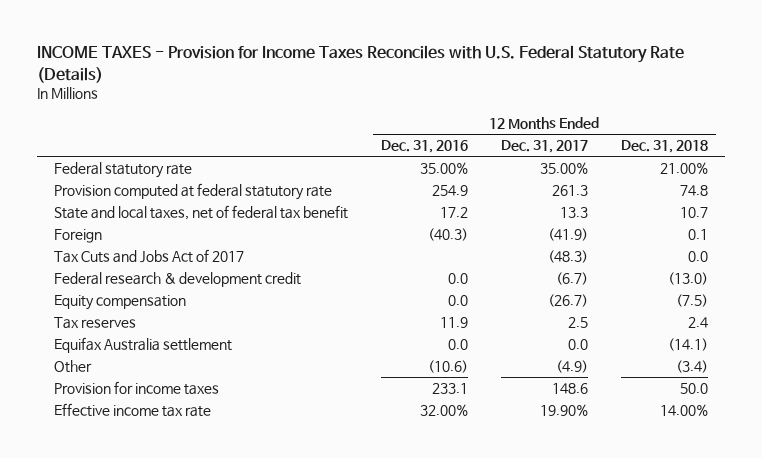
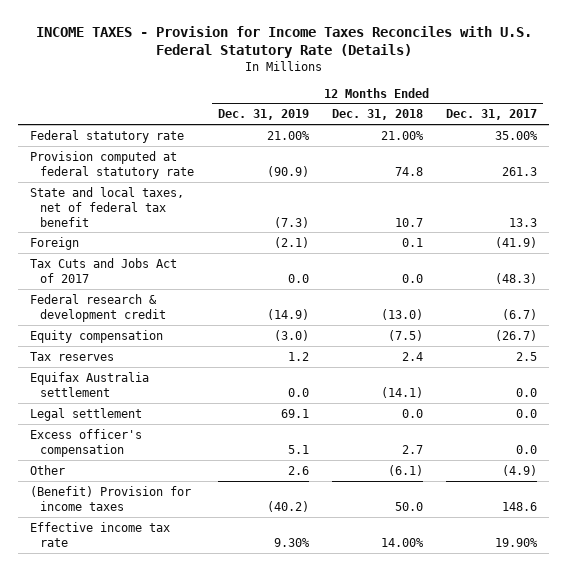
- | 12 Months Ended Dec. 31, 2016 | 12 Months Ended Dec. 31, 2017 | 12 Months Ended Dec. 31, 2018
+ | 12 Months Ended Dec. 31, 2019 | 12 Months Ended Dec. 31, 2018 | 12 Months Ended Dec. 31, 2017
- Other | (10.6) | (4.9) | (3.4)
- Provision for income taxes | 233.1 | 148.6 | 50.0
+ Legal settlement | 69.1 | 0.0 | 0.0
+ Excess officer's compensation | 5.1 | 2.7 | 0.0
+ Other | 2.6 | (6.1) | (4.9)
+ (Benefit) Provision for income taxes | (40.2) | 50.0 | 148.6

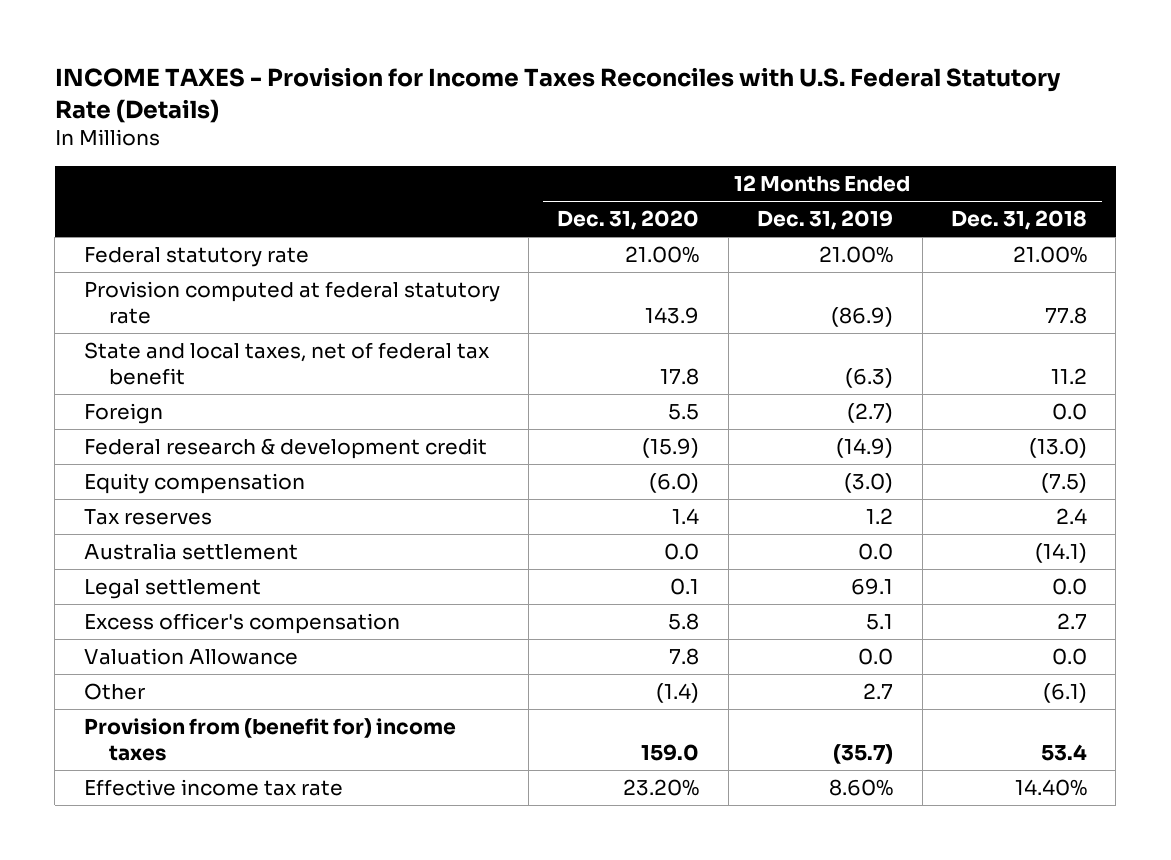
- | 12 Months Ended Dec. 31, 2019 | 12 Months Ended Dec. 31, 2018 | 12 Months Ended Dec. 31, 2017
+ | 12 Months Ended Dec. 31, 2020 | 12 Months Ended Dec. 31, 2019 | 12 Months Ended Dec. 31, 2018
- Provision computed at federal statutory rate | (90.9) | 74.8 | 261.3
- State and local taxes, net of federal tax benefit | (7.3) | 10.7 | 13.3
- Foreign | (2.1) | 0.1 | (41.9)
- Tax Cuts and Jobs Act of 2017 | 0.0 | 0.0 | (48.3)
+ Provision computed at federal statutory rate | 143.9 | (86.9) | 77.8
+ State and local taxes, net of federal tax benefit | 17.8 | (6.3) | 11.2
+ Foreign | 5.5 | (2.7) | 0.0
- Equifax Australia settlement | 0.0 | (14.1) | 0.0
+ Australia settlement | 0.0 | 0.0 | (14.1)
- Other | 2.6 | (6.1) | (4.9)
- (Benefit) Provision for income taxes | (40.2) | 50.0 | 148.6
- Effective income tax rate | 9.30% | 14.00% | 19.90%
+ Valuation Allowance | 7.8 | 0.0 | 0.0
+ Other | (1.4) | 2.7 | (6.1)
+ Provision from (benefit for) income taxes | 159.0 | (35.7) | 53.4
+ Effective income tax rate | 23.20% | 8.60% | 14.40%

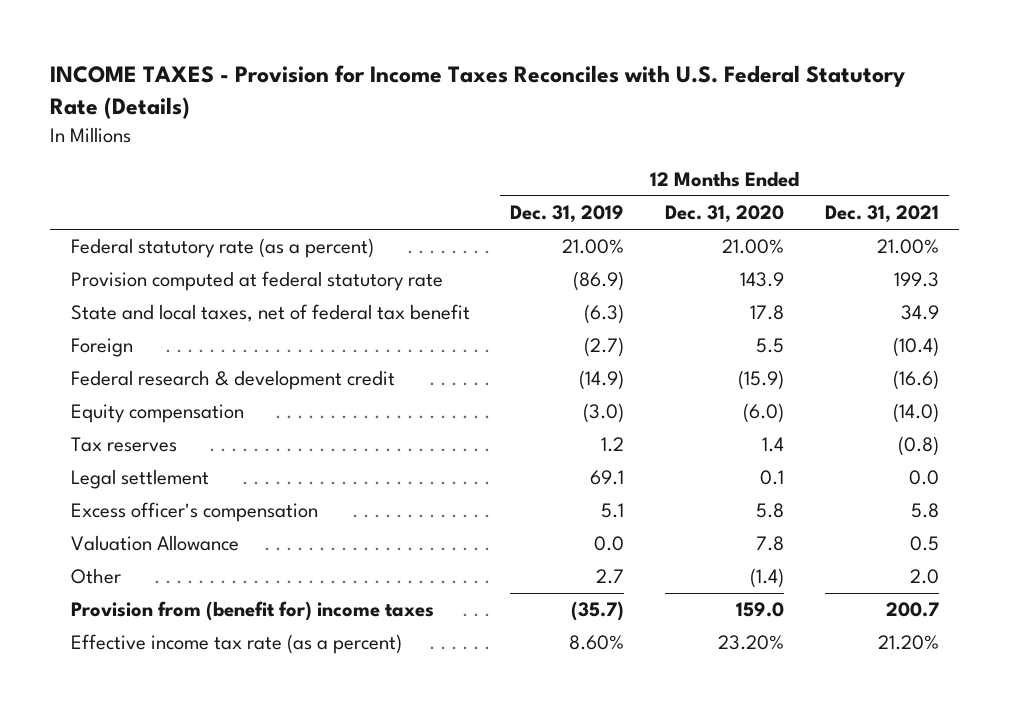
- | 12 Months Ended Dec. 31, 2020 | 12 Months Ended Dec. 31, 2019 | 12 Months Ended Dec. 31, 2018
+ | 12 Months Ended Dec. 31, 2019 | 12 Months Ended Dec. 31, 2020 | 12 Months Ended Dec. 31, 2021
- Federal statutory rate | 21.00% | 21.00% | 21.00%
+ Federal statutory rate (as a percent) | 21.00% | 21.00% | 21.00%
- Australia settlement | 0.0 | 0.0 | (14.1)
- Effective income tax rate | 23.20% | 8.60% | 14.40%
+ Effective income tax rate (as a percent) | 8.60% | 23.20% | 21.20%

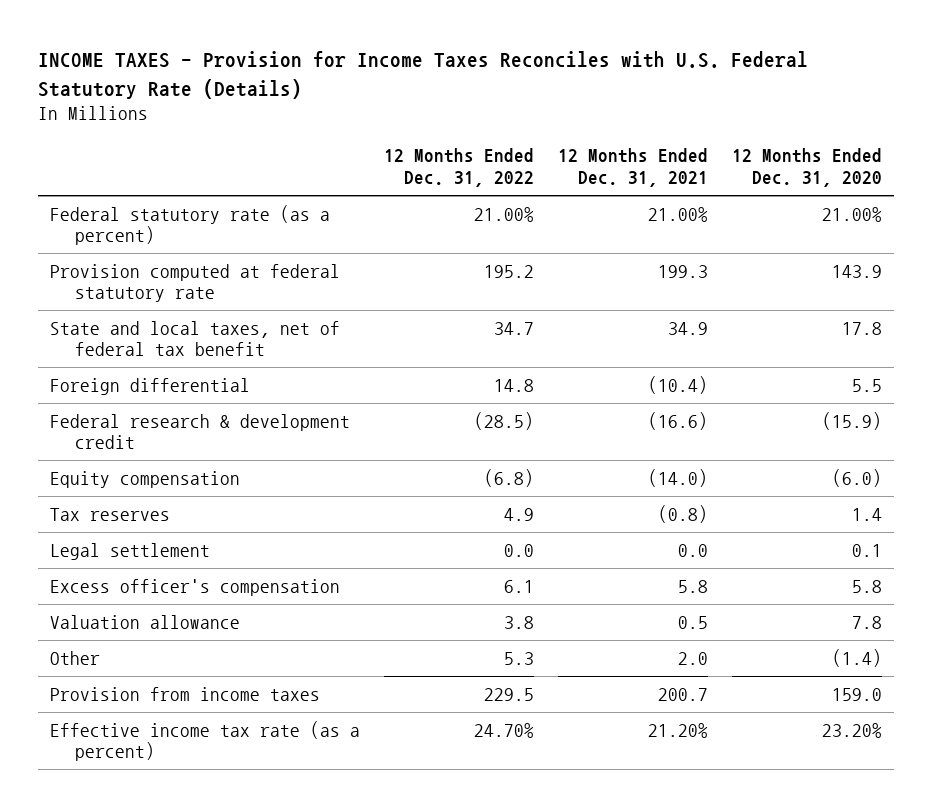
- | 12 Months Ended Dec. 31, 2019 | 12 Months Ended Dec. 31, 2020 | 12 Months Ended Dec. 31, 2021
+ | 12 Months Ended Dec. 31, 2022 | 12 Months Ended Dec. 31, 2021 | 12 Months Ended Dec. 31, 2020
- Foreign | (2.7) | 5.5 | (10.4)
+ Foreign differential | 14.8 | (10.4) | 5.5
- Valuation Allowance | 0.0 | 7.8 | 0.5
+ Valuation allowance | 3.8 | 0.5 | 7.8
- Provision from (benefit for) income taxes | (35.7) | 159.0 | 200.7
+ Provision from income taxes | 229.5 | 200.7 | 159.0

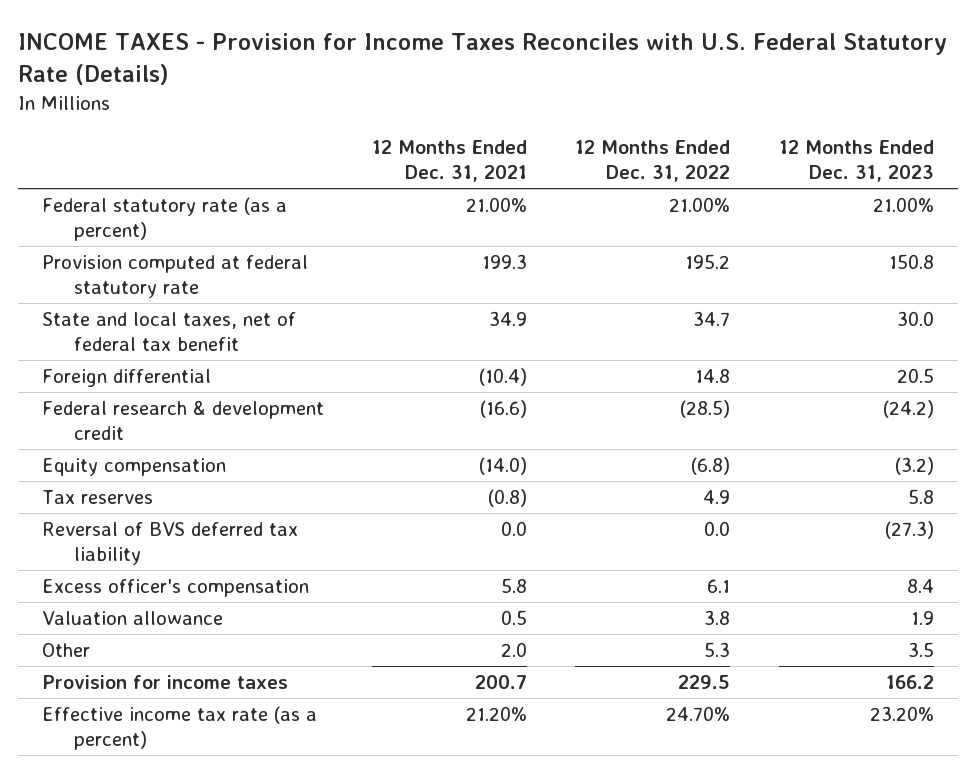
- | 12 Months Ended Dec. 31, 2022 | 12 Months Ended Dec. 31, 2021 | 12 Months Ended Dec. 31, 2020
+ | 12 Months Ended Dec. 31, 2021 | 12 Months Ended Dec. 31, 2022 | 12 Months Ended Dec. 31, 2023
- Legal settlement | 0.0 | 0.0 | 0.1
+ Reversal of BVS deferred tax liability | 0.0 | 0.0 | (27.3)
- Provision from income taxes | 229.5 | 200.7 | 159.0
+ Provision for income taxes | 200.7 | 229.5 | 166.2

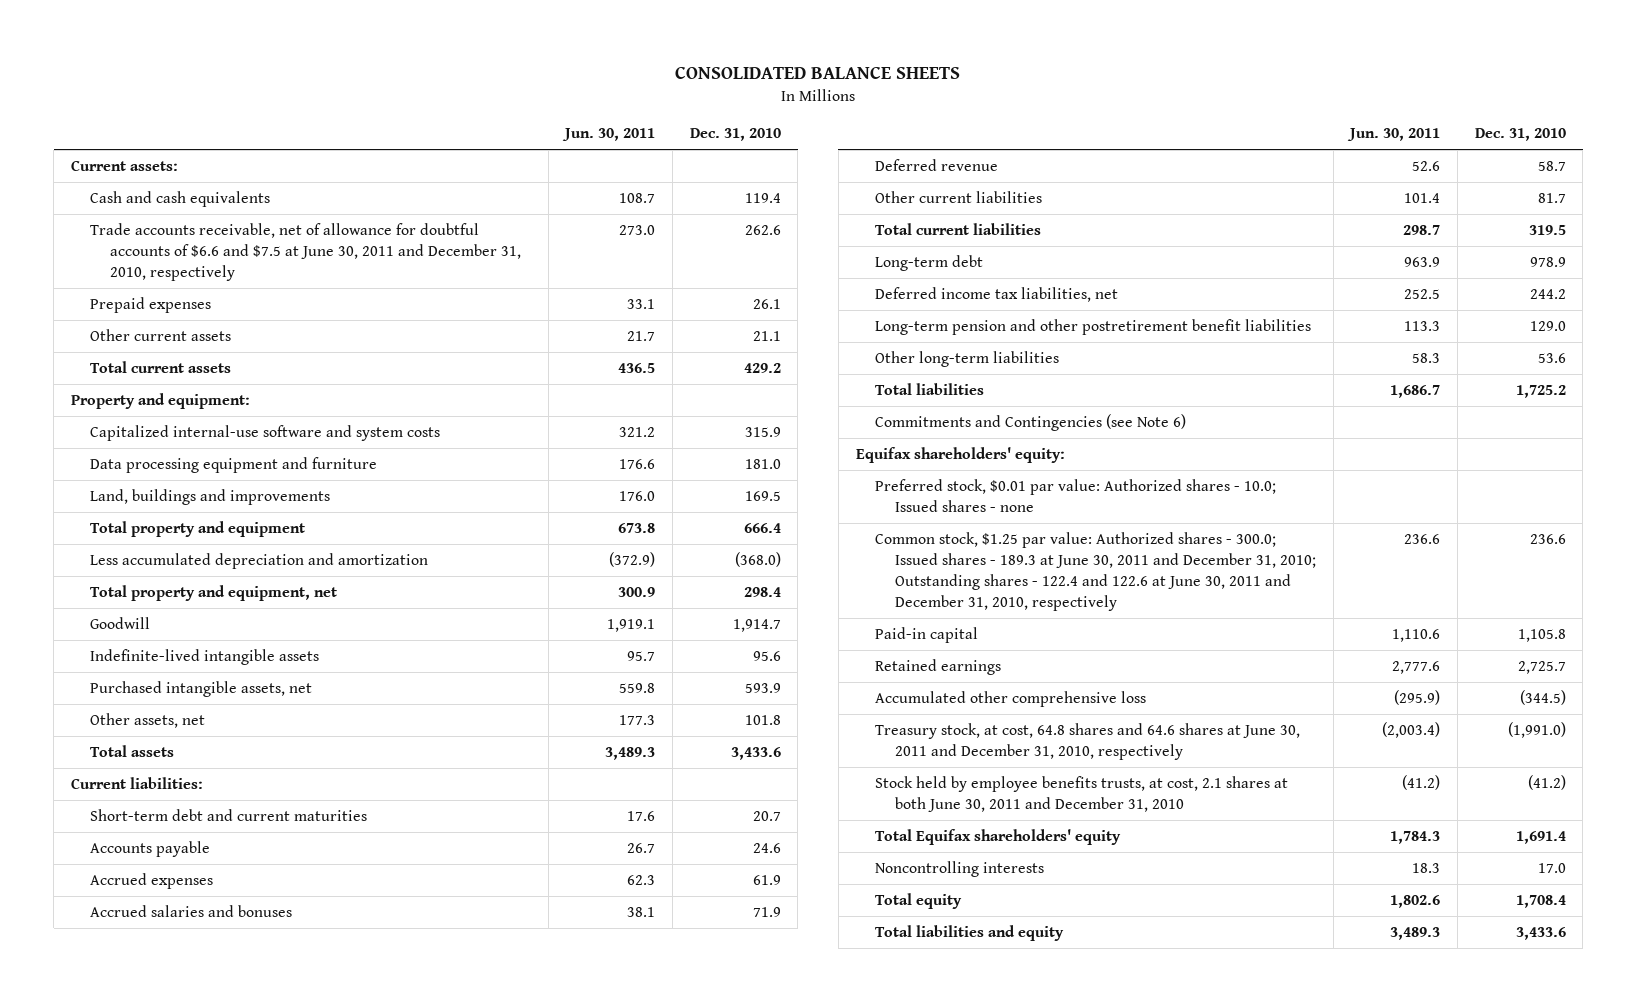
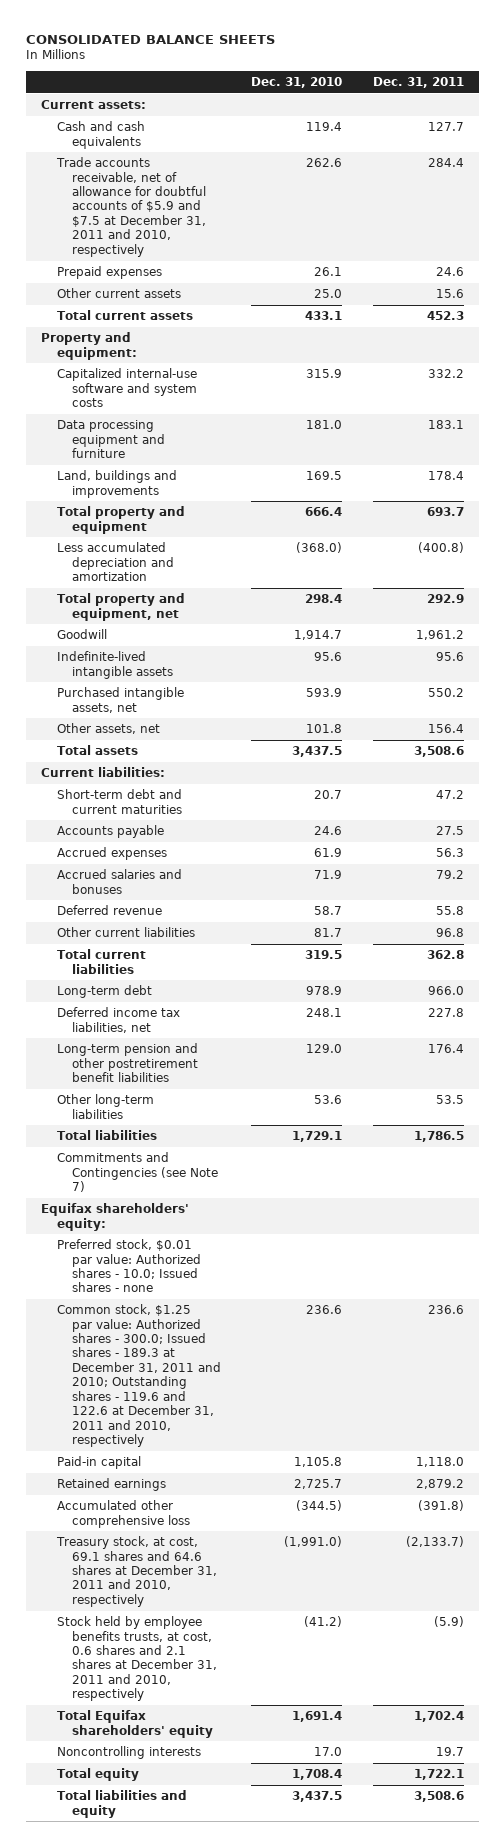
- | Jun. 30, 2011 | Dec. 31, 2010
+ | Dec. 31, 2010 | Dec. 31, 2011
- Trade accounts receivable, net of allowance for doubtful accounts of $6.6 and $7.5 at June 30, 2011 and December 31, 2010, respectively | 273.0 | 262.6
+ Trade accounts receivable, net of allowance for doubtful accounts of $5.9 and $7.5 at December 31, 2011 and 2010, respectively | 262.6 | 284.4
- Other current assets | 21.7 | 21.1
- Total current assets | 436.5 | 429.2
+ Other current assets | 25.0 | 15.6
+ Total current assets | 433.1 | 452.3
- Total assets | 3,489.3 | 3,433.6
+ Total assets | 3,437.5 | 3,508.6
- Deferred income tax liabilities, net | 252.5 | 244.2
+ Deferred income tax liabilities, net | 248.1 | 227.8
- Total liabilities | 1,686.7 | 1,725.2
- Commitments and Contingencies (see Note 6)
+ Total liabilities | 1,729.1 | 1,786.5
+ Commitments and Contingencies (see Note 7)
- Common stock, $1.25 par value: Authorized shares - 300.0; Issued shares - 189.3 at June 30, 2011 and December 31, 2010; Outstanding shares - 122.4 and 122.6 at June 30, 2011 and December 31, 2010, respectively | 236.6 | 236.6
+ Common stock, $1.25 par value: Authorized shares - 300.0; Issued shares - 189.3 at December 31, 2011 and 2010; Outstanding shares - 119.6 and 122.6 at December 31, 2011 and 2010, respectively | 236.6 | 236.6
- Treasury stock, at cost, 64.8 shares and 64.6 shares at June 30, 2011 and December 31, 2010, respectively | (2,003.4) | (1,991.0)
- Stock held by employee benefits trusts, at cost, 2.1 shares at both June 30, 2011 and December 31, 2010 | (41.2) | (41.2)
+ Treasury stock, at cost, 69.1 shares and 64.6 shares at December 31, 2011 and 2010, respectively | (1,991.0) | (2,133.7)
+ Stock held by employee benefits trusts, at cost, 0.6 shares and 2.1 shares at December 31, 2011 and 2010, respectively | (41.2) | (5.9)
- Total liabilities and equity | 3,489.3 | 3,433.6
+ Total liabilities and equity | 3,437.5 | 3,508.6

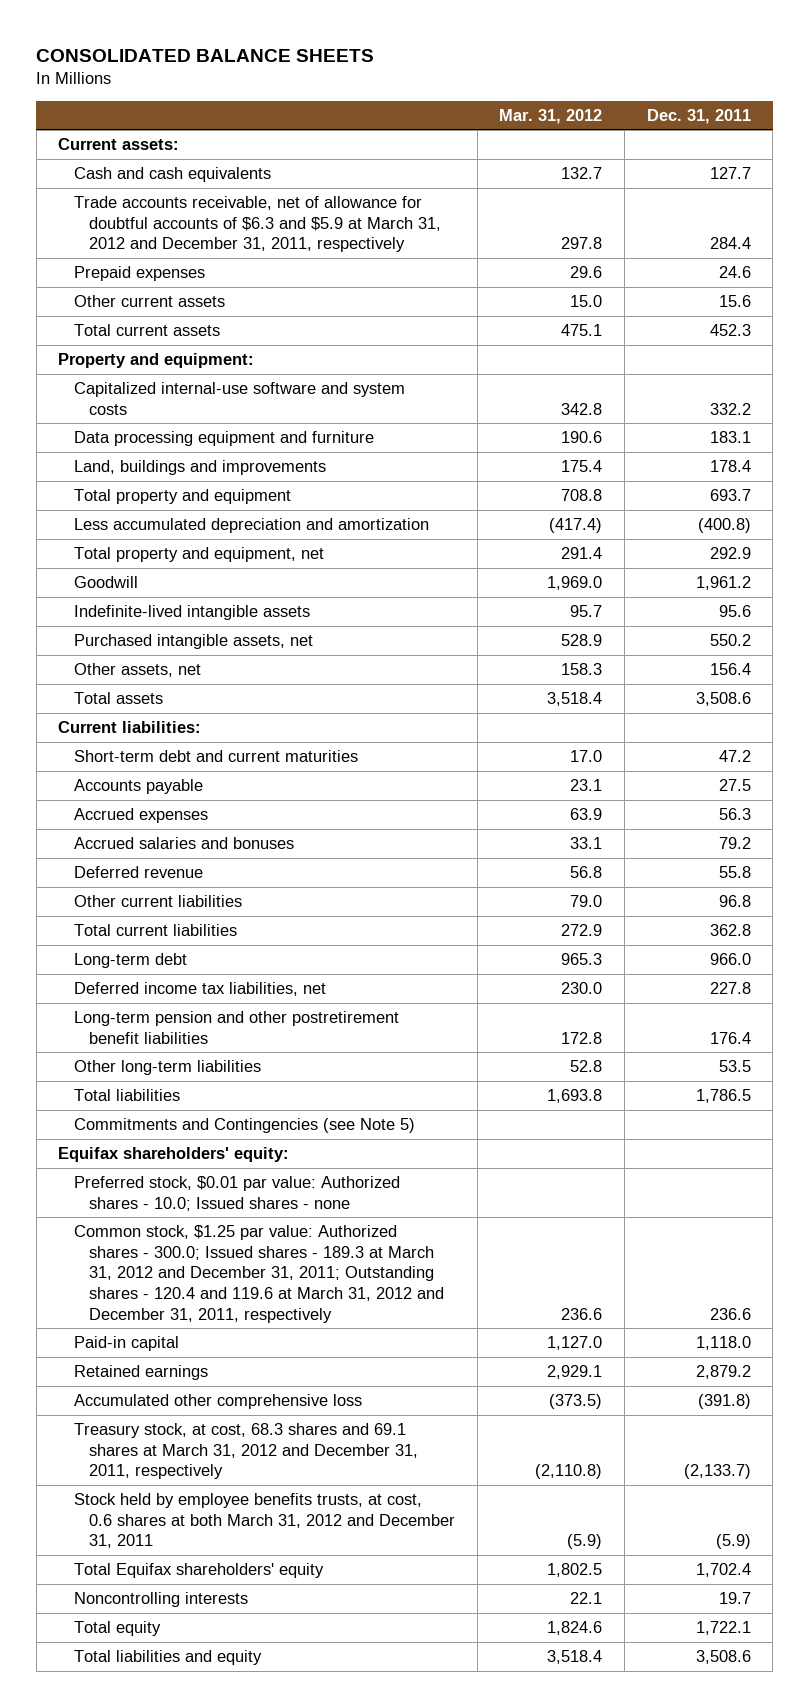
- | Dec. 31, 2010 | Dec. 31, 2011
+ | Mar. 31, 2012 | Dec. 31, 2011
- Trade accounts receivable, net of allowance for doubtful accounts of $5.9 and $7.5 at December 31, 2011 and 2010, respectively | 262.6 | 284.4
+ Trade accounts receivable, net of allowance for doubtful accounts of $6.3 and $5.9 at March 31, 2012 and December 31, 2011, respectively | 297.8 | 284.4
- Commitments and Contingencies (see Note 7)
+ Commitments and Contingencies (see Note 5)
- Common stock, $1.25 par value: Authorized shares - 300.0; Issued shares - 189.3 at December 31, 2011 and 2010; Outstanding shares - 119.6 and 122.6 at December 31, 2011 and 2010, respectively | 236.6 | 236.6
+ Common stock, $1.25 par value: Authorized shares - 300.0; Issued shares - 189.3 at March 31, 2012 and December 31, 2011; Outstanding shares - 120.4 and 119.6 at March 31, 2012 and December 31, 2011, respectively | 236.6 | 236.6
- Treasury stock, at cost, 69.1 shares and 64.6 shares at December 31, 2011 and 2010, respectively | (1,991.0) | (2,133.7)
- Stock held by employee benefits trusts, at cost, 0.6 shares and 2.1 shares at December 31, 2011 and 2010, respectively | (41.2) | (5.9)
+ Treasury stock, at cost, 68.3 shares and 69.1 shares at March 31, 2012 and December 31, 2011, respectively | (2,110.8) | (2,133.7)
+ Stock held by employee benefits trusts, at cost, 0.6 shares at both March 31, 2012 and December 31, 2011 | (5.9) | (5.9)

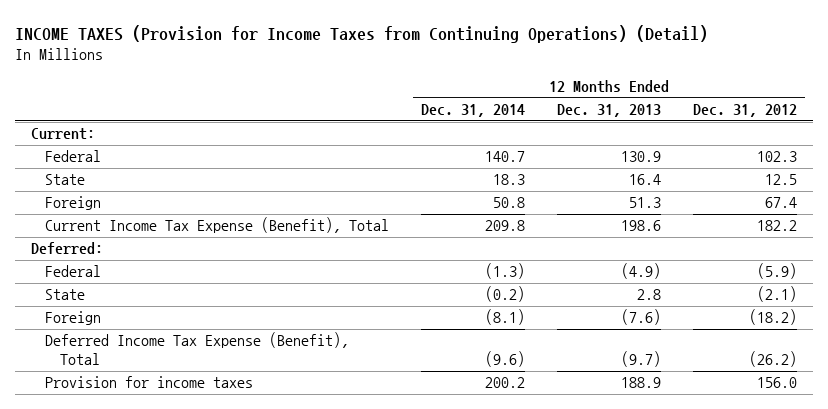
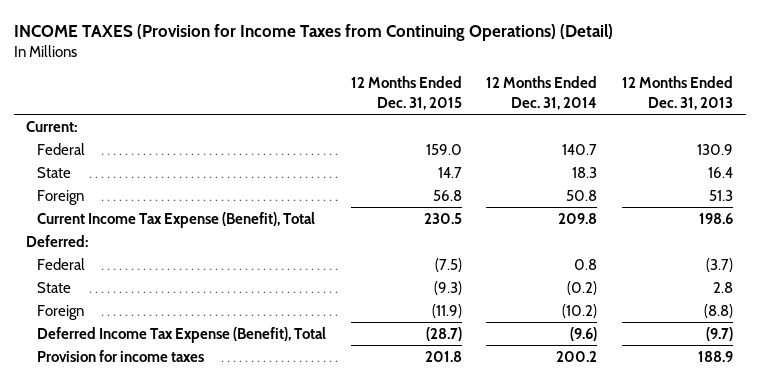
- | 12 Months Ended Dec. 31, 2014 | 12 Months Ended Dec. 31, 2013 | 12 Months Ended Dec. 31, 2012
+ | 12 Months Ended Dec. 31, 2015 | 12 Months Ended Dec. 31, 2014 | 12 Months Ended Dec. 31, 2013
- Federal | (1.3) | (4.9) | (5.9)
+ Federal | (7.5) | 0.8 | (3.7)
- Foreign | (8.1) | (7.6) | (18.2)
+ Foreign | (11.9) | (10.2) | (8.8)

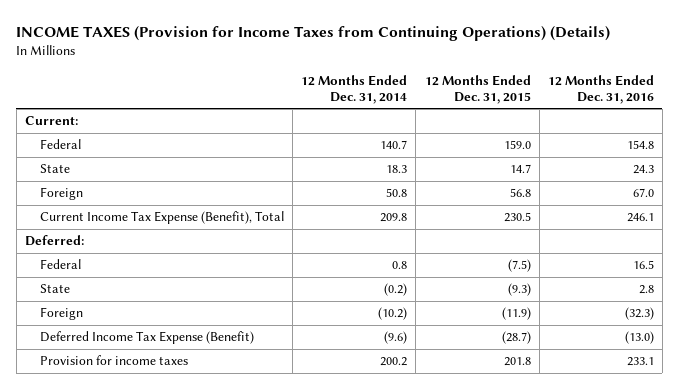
- INCOME TAXES (Provision for Income Taxes from Continuing Operations) (Detail)
+ INCOME TAXES (Provision for Income Taxes from Continuing Operations) (Details)
- | 12 Months Ended Dec. 31, 2015 | 12 Months Ended Dec. 31, 2014 | 12 Months Ended Dec. 31, 2013
+ | 12 Months Ended Dec. 31, 2014 | 12 Months Ended Dec. 31, 2015 | 12 Months Ended Dec. 31, 2016
- Deferred Income Tax Expense (Benefit), Total | (28.7) | (9.6) | (9.7)
+ Deferred Income Tax Expense (Benefit) | (9.6) | (28.7) | (13.0)

